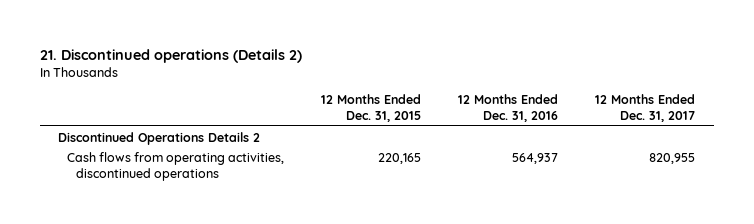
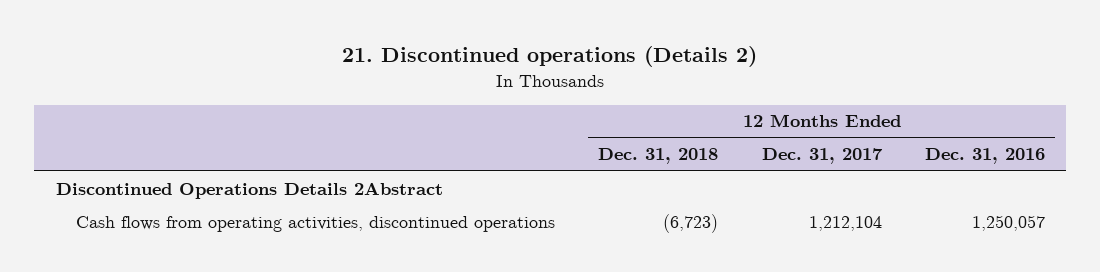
- | 12 Months Ended Dec. 31, 2015 | 12 Months Ended Dec. 31, 2016 | 12 Months Ended Dec. 31, 2017
+ | 12 Months Ended Dec. 31, 2018 | 12 Months Ended Dec. 31, 2017 | 12 Months Ended Dec. 31, 2016
- Discontinued Operations Details 2
- Cash flows from operating activities, discontinued operations | 220,165 | 564,937 | 820,955
+ Discontinued Operations Details 2Abstract
+ Cash flows from operating activities, discontinued operations | (6,723) | 1,212,104 | 1,250,057

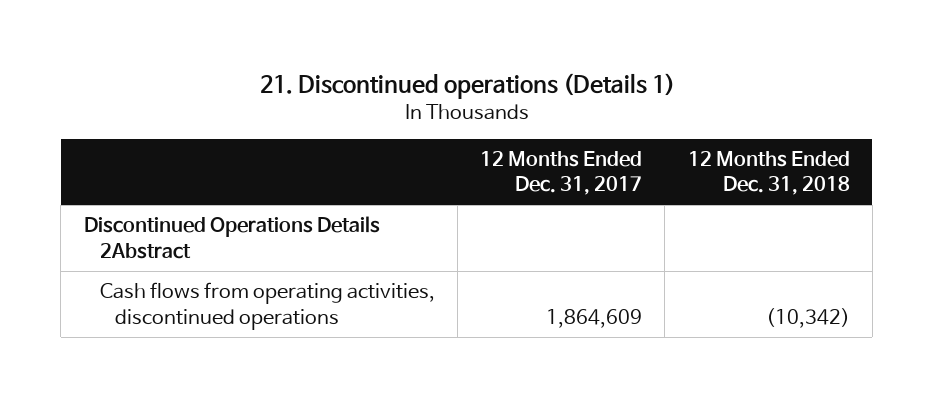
- 21. Discontinued operations (Details 2)
+ 21. Discontinued operations (Details 1)
- | 12 Months Ended Dec. 31, 2018 | 12 Months Ended Dec. 31, 2017 | 12 Months Ended Dec. 31, 2016
+ | 12 Months Ended Dec. 31, 2017 | 12 Months Ended Dec. 31, 2018
- Cash flows from operating activities, discontinued operations | (6,723) | 1,212,104 | 1,250,057
+ Cash flows from operating activities, discontinued operations | 1,864,609 | (10,342)

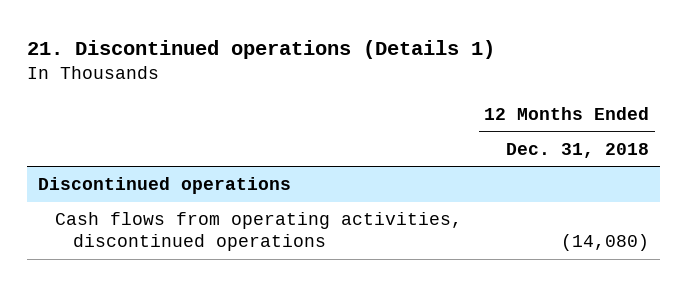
- | 12 Months Ended Dec. 31, 2017 | 12 Months Ended Dec. 31, 2018
+ | 12 Months Ended Dec. 31, 2018
- Discontinued Operations Details 2Abstract
- Cash flows from operating activities, discontinued operations | 1,864,609 | (10,342)
+ Discontinued operations
+ Cash flows from operating activities, discontinued operations | (14,080)

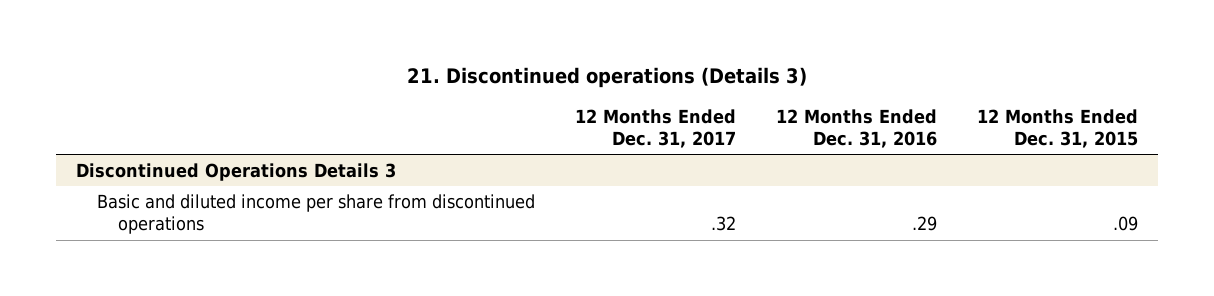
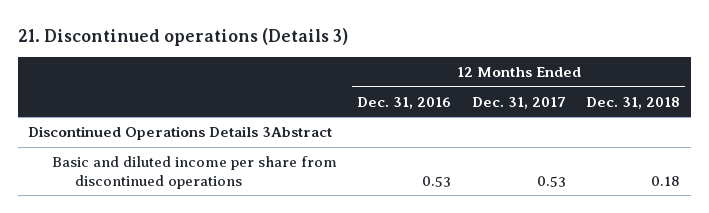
- | 12 Months Ended Dec. 31, 2017 | 12 Months Ended Dec. 31, 2016 | 12 Months Ended Dec. 31, 2015
+ | 12 Months Ended Dec. 31, 2016 | 12 Months Ended Dec. 31, 2017 | 12 Months Ended Dec. 31, 2018
- Discontinued Operations Details 3
- Basic and diluted income per share from discontinued operations | .32 | .29 | .09
+ Discontinued Operations Details 3Abstract
+ Basic and diluted income per share from discontinued operations | 0.53 | 0.53 | 0.18

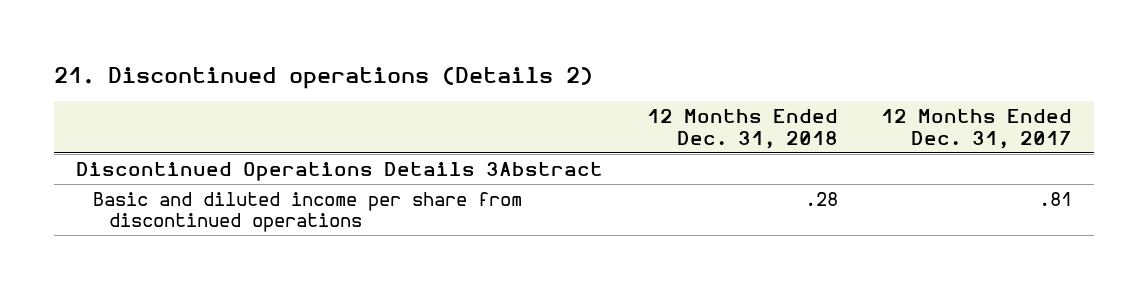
- 21. Discontinued operations (Details 3)
+ 21. Discontinued operations (Details 2)
- | 12 Months Ended Dec. 31, 2016 | 12 Months Ended Dec. 31, 2017 | 12 Months Ended Dec. 31, 2018
+ | 12 Months Ended Dec. 31, 2018 | 12 Months Ended Dec. 31, 2017
- Basic and diluted income per share from discontinued operations | 0.53 | 0.53 | 0.18
+ Basic and diluted income per share from discontinued operations | .28 | .81

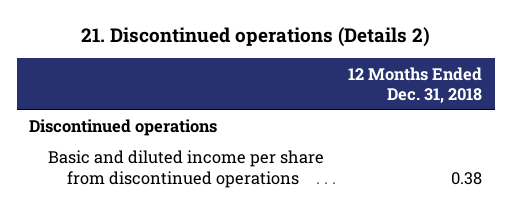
- | 12 Months Ended Dec. 31, 2018 | 12 Months Ended Dec. 31, 2017
+ | 12 Months Ended Dec. 31, 2018
- Discontinued Operations Details 3Abstract
- Basic and diluted income per share from discontinued operations | .28 | .81
+ Discontinued operations
+ Basic and diluted income per share from discontinued operations | 0.38

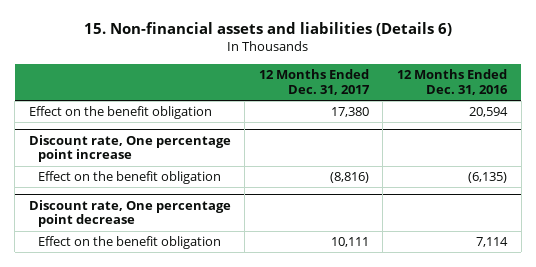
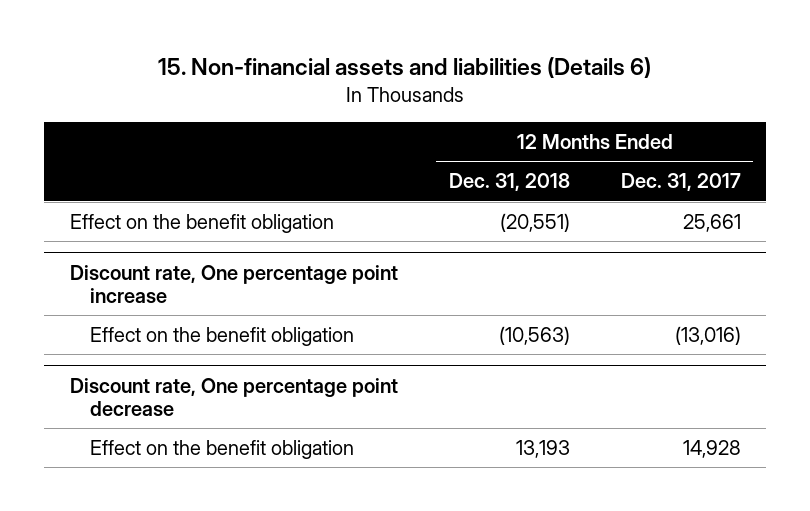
- | 12 Months Ended Dec. 31, 2017 | 12 Months Ended Dec. 31, 2016
+ | 12 Months Ended Dec. 31, 2018 | 12 Months Ended Dec. 31, 2017
- Effect on the benefit obligation | 17,380 | 20,594
+ Effect on the benefit obligation | (20,551) | 25,661
@ Discount rate, One percentage point increase
- Effect on the benefit obligation | (8,816) | (6,135)
+ Effect on the benefit obligation | (10,563) | (13,016)
@ Discount rate, One percentage point decrease
- Effect on the benefit obligation | 10,111 | 7,114
+ Effect on the benefit obligation | 13,193 | 14,928

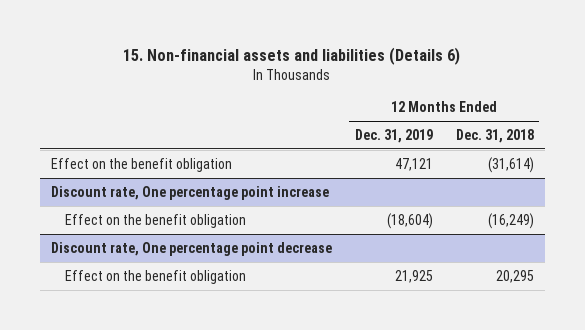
- | 12 Months Ended Dec. 31, 2018 | 12 Months Ended Dec. 31, 2017
+ | 12 Months Ended Dec. 31, 2019 | 12 Months Ended Dec. 31, 2018
- Effect on the benefit obligation | (20,551) | 25,661
+ Effect on the benefit obligation | 47,121 | (31,614)
@ Discount rate, One percentage point increase
- Effect on the benefit obligation | (10,563) | (13,016)
+ Effect on the benefit obligation | (18,604) | (16,249)
@ Discount rate, One percentage point decrease
- Effect on the benefit obligation | 13,193 | 14,928
+ Effect on the benefit obligation | 21,925 | 20,295

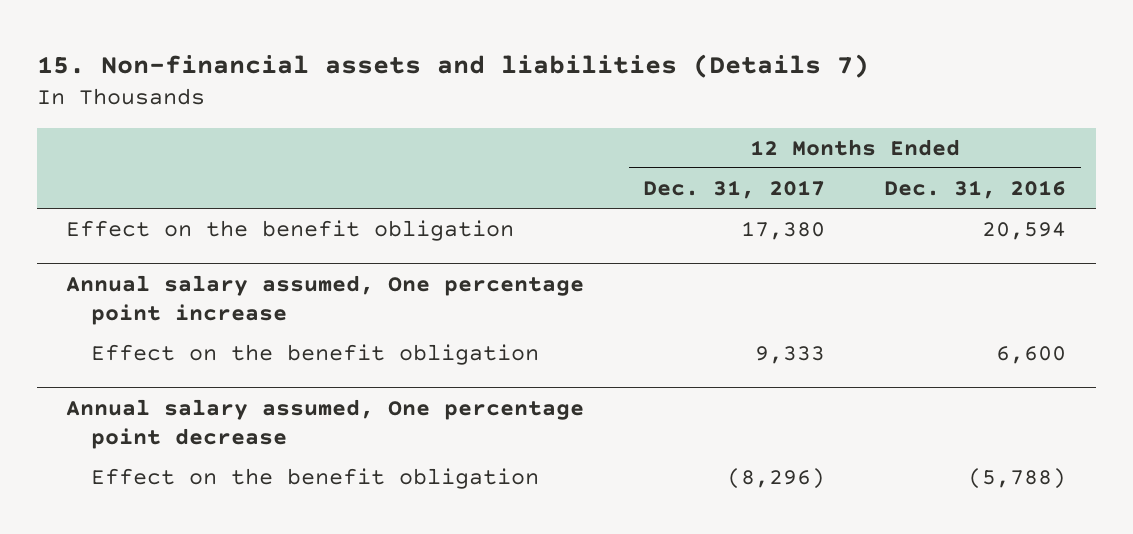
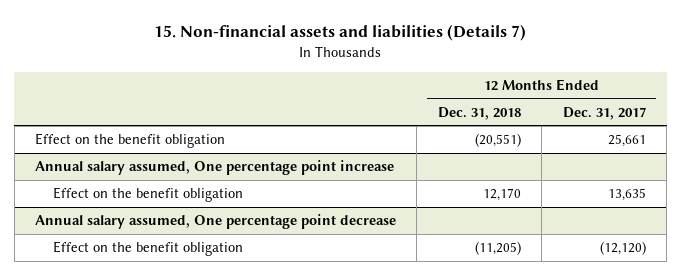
- | 12 Months Ended Dec. 31, 2017 | 12 Months Ended Dec. 31, 2016
+ | 12 Months Ended Dec. 31, 2018 | 12 Months Ended Dec. 31, 2017
- Effect on the benefit obligation | 17,380 | 20,594
+ Effect on the benefit obligation | (20,551) | 25,661
@ Annual salary assumed, One percentage point increase
- Effect on the benefit obligation | 9,333 | 6,600
+ Effect on the benefit obligation | 12,170 | 13,635
@ Annual salary assumed, One percentage point decrease
- Effect on the benefit obligation | (8,296) | (5,788)
+ Effect on the benefit obligation | (11,205) | (12,120)

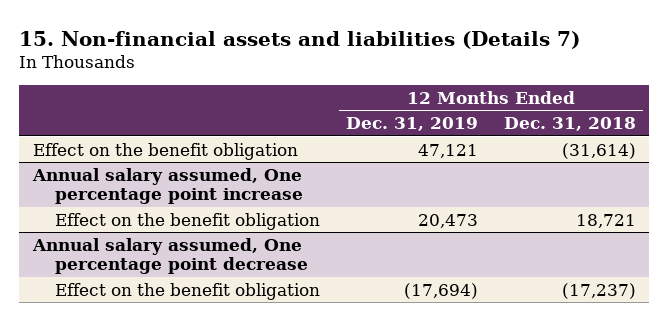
- | 12 Months Ended Dec. 31, 2018 | 12 Months Ended Dec. 31, 2017
+ | 12 Months Ended Dec. 31, 2019 | 12 Months Ended Dec. 31, 2018
- Effect on the benefit obligation | (20,551) | 25,661
+ Effect on the benefit obligation | 47,121 | (31,614)
@ Annual salary assumed, One percentage point increase
- Effect on the benefit obligation | 12,170 | 13,635
+ Effect on the benefit obligation | 20,473 | 18,721
@ Annual salary assumed, One percentage point decrease
- Effect on the benefit obligation | (11,205) | (12,120)
+ Effect on the benefit obligation | (17,694) | (17,237)

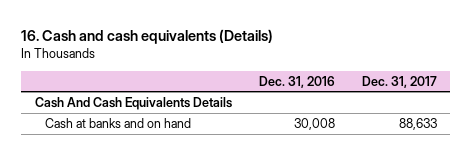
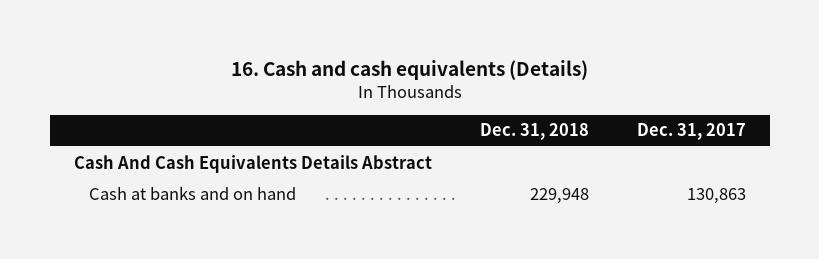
- | Dec. 31, 2016 | Dec. 31, 2017
+ | Dec. 31, 2018 | Dec. 31, 2017
- Cash And Cash Equivalents Details
- Cash at banks and on hand | 30,008 | 88,633
+ Cash And Cash Equivalents Details Abstract
+ Cash at banks and on hand | 229,948 | 130,863

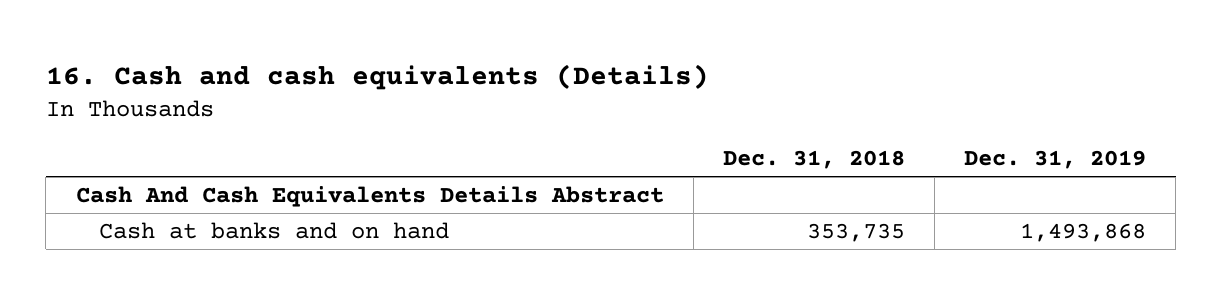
- | Dec. 31, 2018 | Dec. 31, 2017
+ | Dec. 31, 2018 | Dec. 31, 2019
- Cash at banks and on hand | 229,948 | 130,863
+ Cash at banks and on hand | 353,735 | 1,493,868

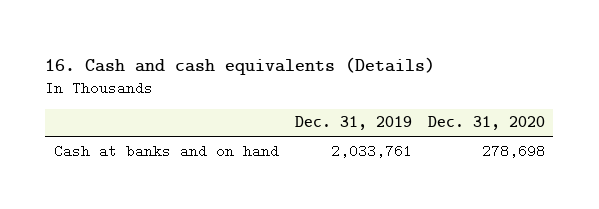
- | Dec. 31, 2018 | Dec. 31, 2019
+ | Dec. 31, 2019 | Dec. 31, 2020
- Cash And Cash Equivalents Details Abstract
- Cash at banks and on hand | 353,735 | 1,493,868
+ Cash at banks and on hand | 2,033,761 | 278,698

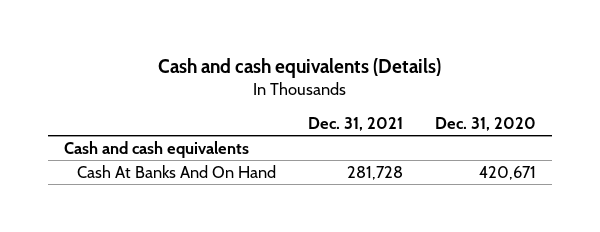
- 16. Cash and cash equivalents (Details)
+ Cash and cash equivalents (Details)
- | Dec. 31, 2019 | Dec. 31, 2020
+ | Dec. 31, 2021 | Dec. 31, 2020
- Cash at banks and on hand | 2,033,761 | 278,698
+ Cash and cash equivalents
+ Cash At Banks And On Hand | 281,728 | 420,671

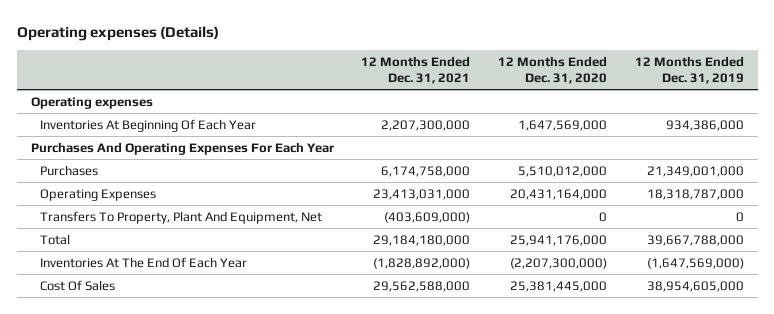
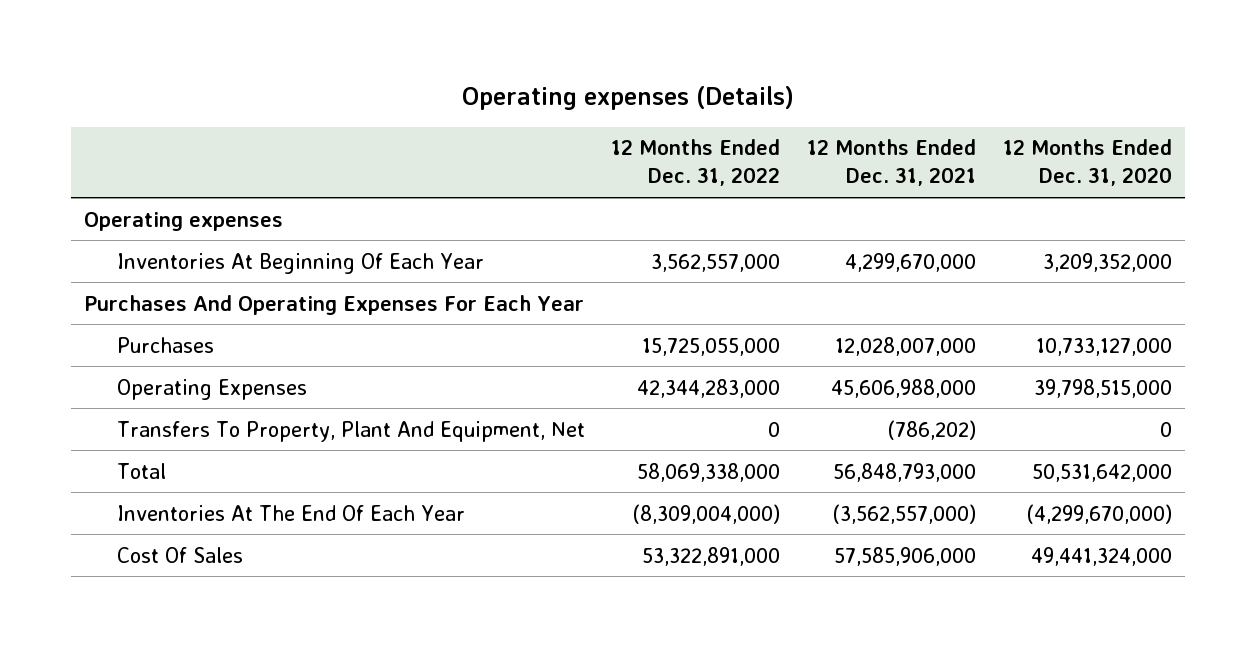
- | 12 Months Ended Dec. 31, 2021 | 12 Months Ended Dec. 31, 2020 | 12 Months Ended Dec. 31, 2019
+ | 12 Months Ended Dec. 31, 2022 | 12 Months Ended Dec. 31, 2021 | 12 Months Ended Dec. 31, 2020
- Inventories At Beginning Of Each Year | 2,207,300,000 | 1,647,569,000 | 934,386,000
+ Inventories At Beginning Of Each Year | 3,562,557,000 | 4,299,670,000 | 3,209,352,000
- Purchases | 6,174,758,000 | 5,510,012,000 | 21,349,001,000
- Operating Expenses | 23,413,031,000 | 20,431,164,000 | 18,318,787,000
- Transfers To Property, Plant And Equipment, Net | (403,609,000) | 0 | 0
- Total | 29,184,180,000 | 25,941,176,000 | 39,667,788,000
- Inventories At The End Of Each Year | (1,828,892,000) | (2,207,300,000) | (1,647,569,000)
- Cost Of Sales | 29,562,588,000 | 25,381,445,000 | 38,954,605,000
+ Purchases | 15,725,055,000 | 12,028,007,000 | 10,733,127,000
+ Operating Expenses | 42,344,283,000 | 45,606,988,000 | 39,798,515,000
+ Transfers To Property, Plant And Equipment, Net | 0 | (786,202) | 0
+ Total | 58,069,338,000 | 56,848,793,000 | 50,531,642,000
+ Inventories At The End Of Each Year | (8,309,004,000) | (3,562,557,000) | (4,299,670,000)
+ Cost Of Sales | 53,322,891,000 | 57,585,906,000 | 49,441,324,000

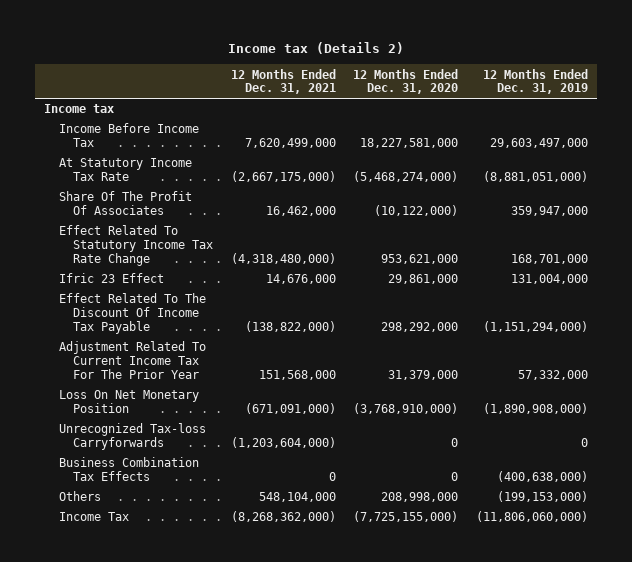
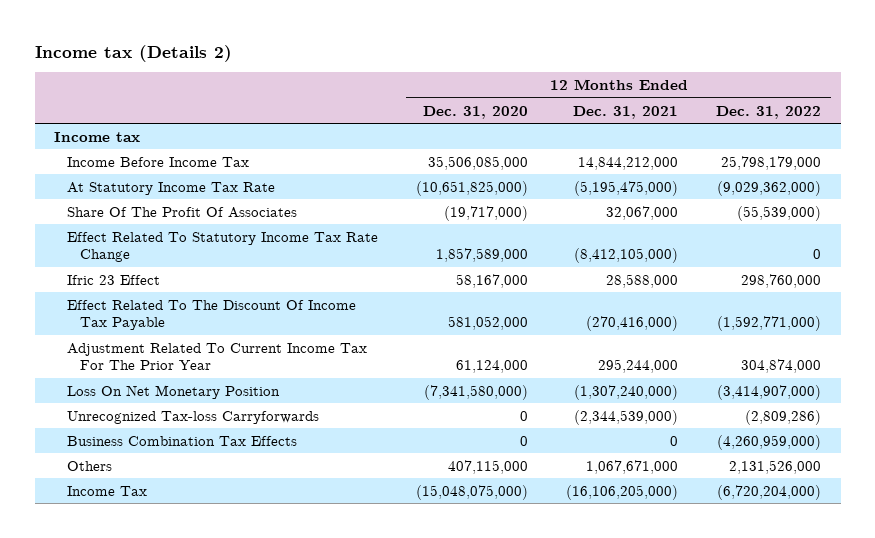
- | 12 Months Ended Dec. 31, 2021 | 12 Months Ended Dec. 31, 2020 | 12 Months Ended Dec. 31, 2019
+ | 12 Months Ended Dec. 31, 2020 | 12 Months Ended Dec. 31, 2021 | 12 Months Ended Dec. 31, 2022
- Income Before Income Tax | 7,620,499,000 | 18,227,581,000 | 29,603,497,000
- At Statutory Income Tax Rate | (2,667,175,000) | (5,468,274,000) | (8,881,051,000)
- Share Of The Profit Of Associates | 16,462,000 | (10,122,000) | 359,947,000
- Effect Related To Statutory Income Tax Rate Change | (4,318,480,000) | 953,621,000 | 168,701,000
- Ifric 23 Effect | 14,676,000 | 29,861,000 | 131,004,000
- Effect Related To The Discount Of Income Tax Payable | (138,822,000) | 298,292,000 | (1,151,294,000)
- Adjustment Related To Current Income Tax For The Prior Year | 151,568,000 | 31,379,000 | 57,332,000
- Loss On Net Monetary Position | (671,091,000) | (3,768,910,000) | (1,890,908,000)
- Unrecognized Tax-loss Carryforwards | (1,203,604,000) | 0 | 0
+ Income Before Income Tax | 35,506,085,000 | 14,844,212,000 | 25,798,179,000
+ At Statutory Income Tax Rate | (10,651,825,000) | (5,195,475,000) | (9,029,362,000)
+ Share Of The Profit Of Associates | (19,717,000) | 32,067,000 | (55,539,000)
+ Effect Related To Statutory Income Tax Rate Change | 1,857,589,000 | (8,412,105,000) | 0
+ Ifric 23 Effect | 58,167,000 | 28,588,000 | 298,760,000
+ Effect Related To The Discount Of Income Tax Payable | 581,052,000 | (270,416,000) | (1,592,771,000)
+ Adjustment Related To Current Income Tax For The Prior Year | 61,124,000 | 295,244,000 | 304,874,000
+ Loss On Net Monetary Position | (7,341,580,000) | (1,307,240,000) | (3,414,907,000)
+ Unrecognized Tax-loss Carryforwards | 0 | (2,344,539,000) | (2,809,286)
- Others | 548,104,000 | 208,998,000 | (199,153,000)
- Income Tax | (8,268,362,000) | (7,725,155,000) | (11,806,060,000)
+ Others | 407,115,000 | 1,067,671,000 | 2,131,526,000
+ Income Tax | (15,048,075,000) | (16,106,205,000) | (6,720,204,000)

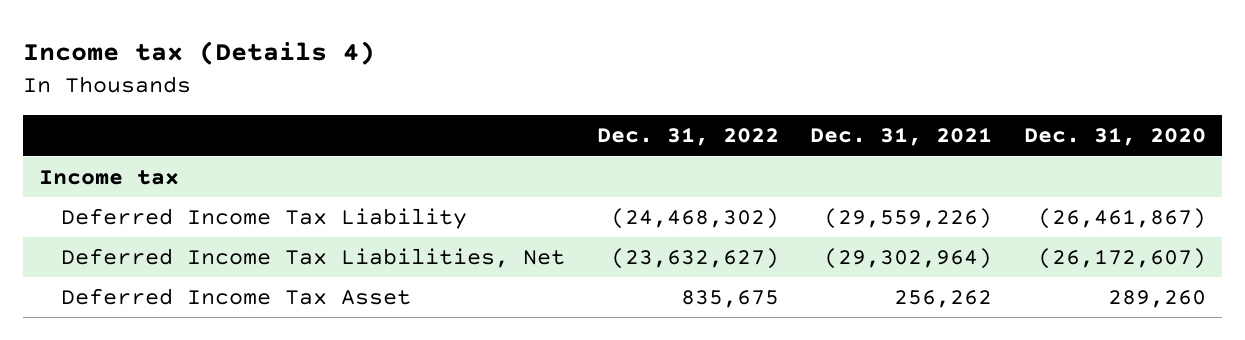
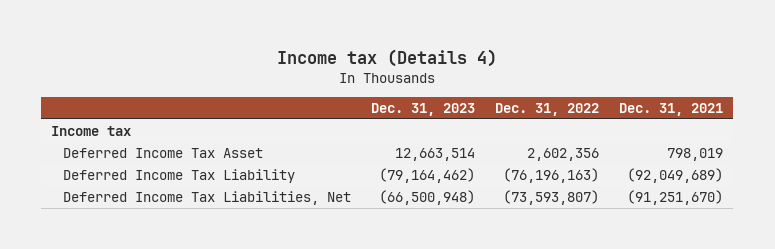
- | Dec. 31, 2022 | Dec. 31, 2021 | Dec. 31, 2020
+ | Dec. 31, 2023 | Dec. 31, 2022 | Dec. 31, 2021
- Deferred Income Tax Liability | (24,468,302) | (29,559,226) | (26,461,867)
- Deferred Income Tax Liabilities, Net | (23,632,627) | (29,302,964) | (26,172,607)
- Deferred Income Tax Asset | 835,675 | 256,262 | 289,260
+ Deferred Income Tax Asset | 12,663,514 | 2,602,356 | 798,019
+ Deferred Income Tax Liability | (79,164,462) | (76,196,163) | (92,049,689)
+ Deferred Income Tax Liabilities, Net | (66,500,948) | (73,593,807) | (91,251,670)

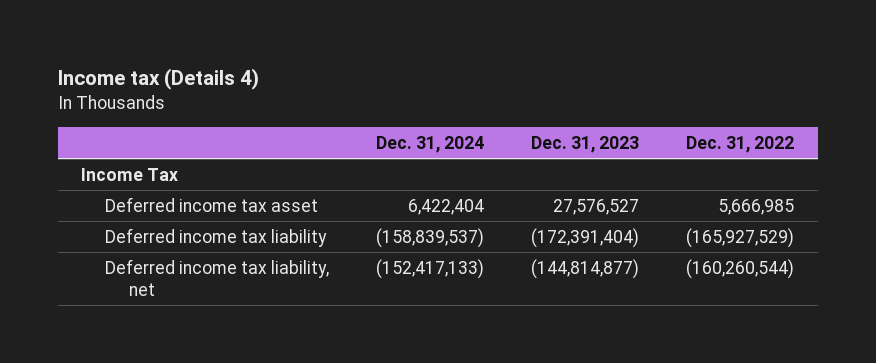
- | Dec. 31, 2023 | Dec. 31, 2022 | Dec. 31, 2021
+ | Dec. 31, 2024 | Dec. 31, 2023 | Dec. 31, 2022
- Income tax
- Deferred Income Tax Asset | 12,663,514 | 2,602,356 | 798,019
- Deferred Income Tax Liability | (79,164,462) | (76,196,163) | (92,049,689)
- Deferred Income Tax Liabilities, Net | (66,500,948) | (73,593,807) | (91,251,670)
+ Income Tax
+ Deferred income tax asset | 6,422,404 | 27,576,527 | 5,666,985
+ Deferred income tax liability | (158,839,537) | (172,391,404) | (165,927,529)
+ Deferred income tax liability, net | (152,417,133) | (144,814,877) | (160,260,544)

